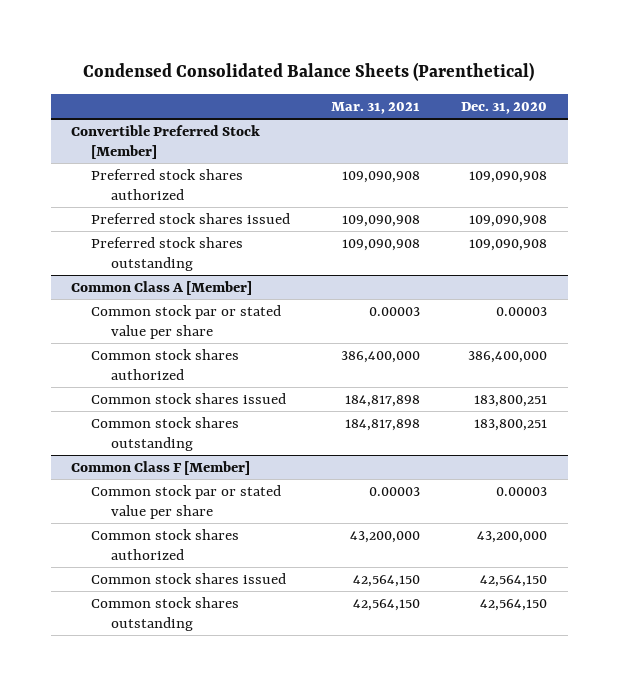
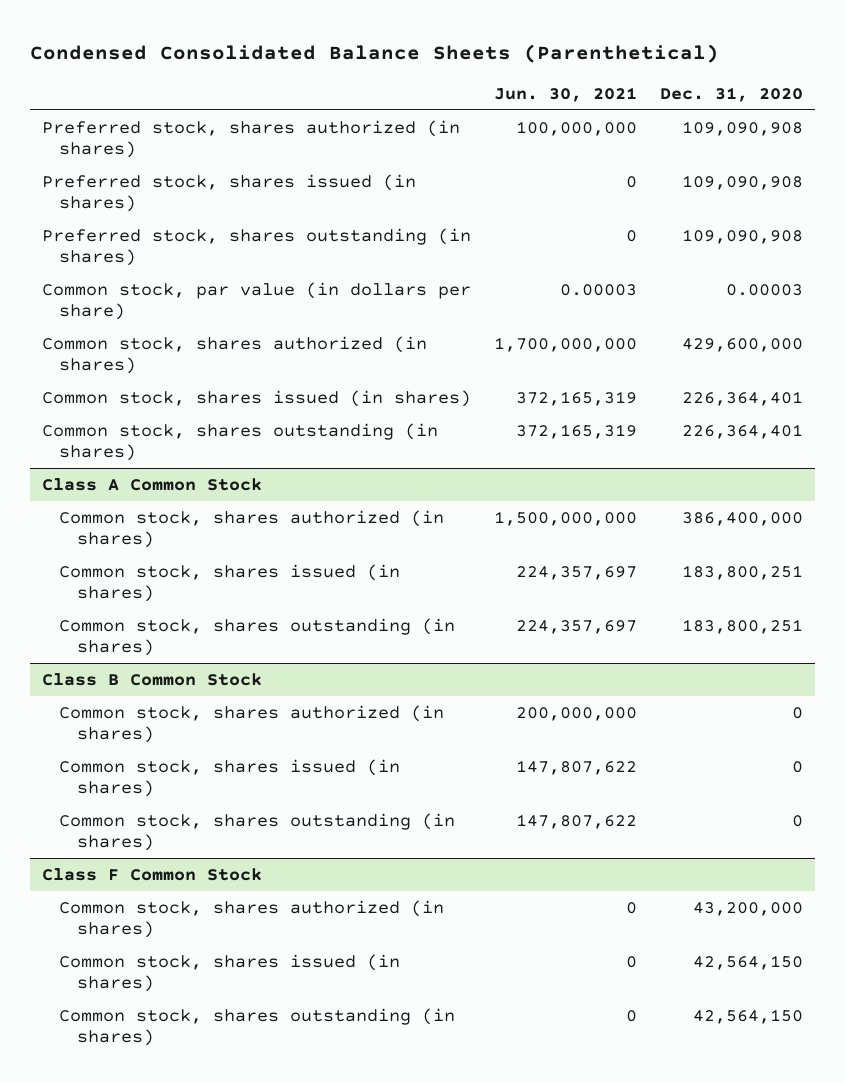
- | Mar. 31, 2021 | Dec. 31, 2020
+ | Jun. 30, 2021 | Dec. 31, 2020
- Convertible Preferred Stock [Member]
- Preferred stock shares authorized | 109,090,908 | 109,090,908
- Preferred stock shares issued | 109,090,908 | 109,090,908
- Preferred stock shares outstanding | 109,090,908 | 109,090,908
- Common Class A [Member]
- Common stock par or stated value per share | 0.00003 | 0.00003
- Common stock shares authorized | 386,400,000 | 386,400,000
- Common stock shares issued | 184,817,898 | 183,800,251
- Common stock shares outstanding | 184,817,898 | 183,800,251
- Common Class F [Member]
- Common stock par or stated value per share | 0.00003 | 0.00003
- Common stock shares authorized | 43,200,000 | 43,200,000
- Common stock shares issued | 42,564,150 | 42,564,150
- Common stock shares outstanding | 42,564,150 | 42,564,150
+ Preferred stock, shares authorized (in shares) | 100,000,000 | 109,090,908
+ Preferred stock, shares issued (in shares) | 0 | 109,090,908
+ Preferred stock, shares outstanding (in shares) | 0 | 109,090,908
+ Common stock, par value (in dollars per share) | 0.00003 | 0.00003
+ Common stock, shares authorized (in shares) | 1,700,000,000 | 429,600,000
+ Common stock, shares issued (in shares) | 372,165,319 | 226,364,401
+ Common stock, shares outstanding (in shares) | 372,165,319 | 226,364,401
+ Class A Common Stock
+ Common stock, shares authorized (in shares) | 1,500,000,000 | 386,400,000
+ Common stock, shares issued (in shares) | 224,357,697 | 183,800,251
+ Common stock, shares outstanding (in shares) | 224,357,697 | 183,800,251
+ Class B Common Stock
+ Common stock, shares authorized (in shares) | 200,000,000 | 0
+ Common stock, shares issued (in shares) | 147,807,622 | 0
+ Common stock, shares outstanding (in shares) | 147,807,622 | 0
+ Class F Common Stock
+ Common stock, shares authorized (in shares) | 0 | 43,200,000
+ Common stock, shares issued (in shares) | 0 | 42,564,150
+ Common stock, shares outstanding (in shares) | 0 | 42,564,150

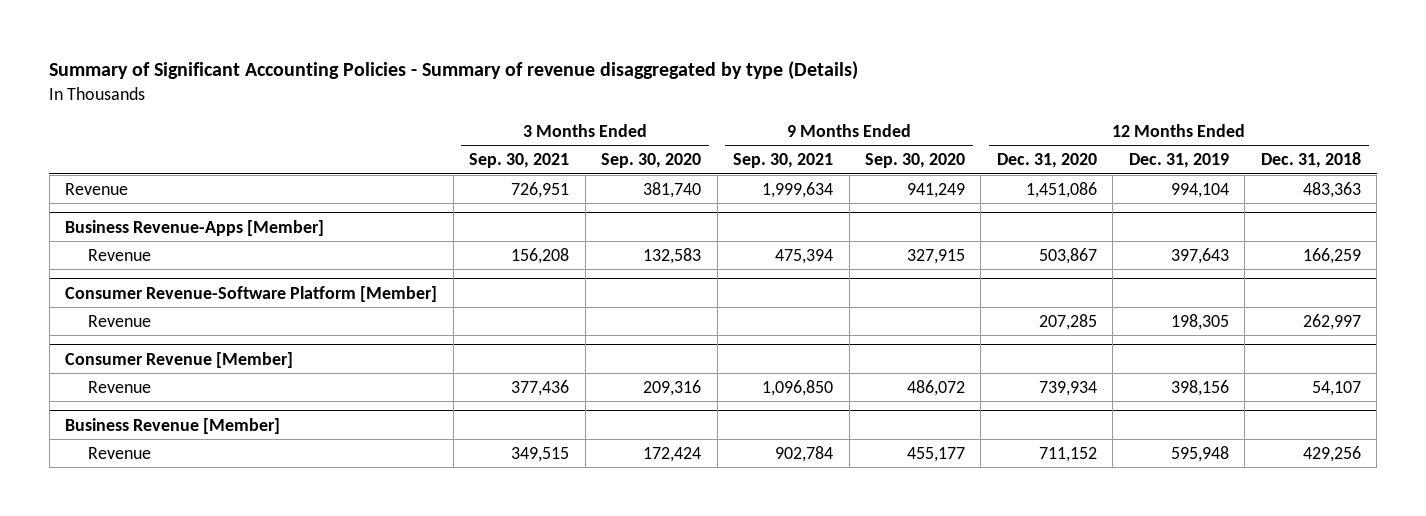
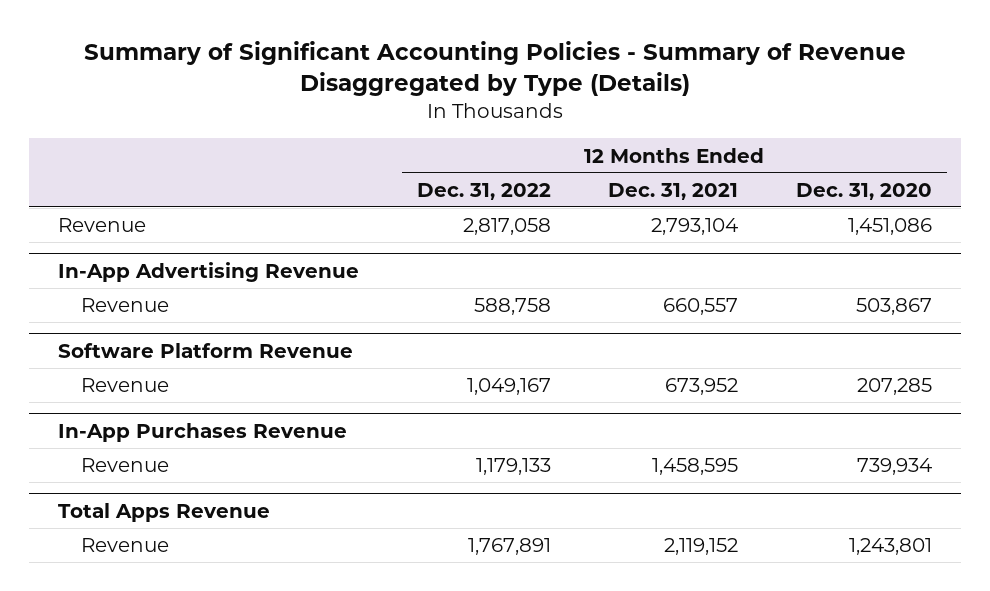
- Summary of Significant Accounting Policies - Summary of revenue disaggregated by type (Details)
+ Summary of Significant Accounting Policies - Summary of Revenue Disaggregated by Type (Details)
- | 3 Months Ended Sep. 30, 2021 | 3 Months Ended Sep. 30, 2020 | 9 Months Ended Sep. 30, 2021 | 9 Months Ended Sep. 30, 2020 | 12 Months Ended Dec. 31, 2020 | 12 Months Ended Dec. 31, 2019 | 12 Months Ended Dec. 31, 2018
+ | 12 Months Ended Dec. 31, 2022 | 12 Months Ended Dec. 31, 2021 | 12 Months Ended Dec. 31, 2020
- Business Revenue-Apps [Member]
+ In-App Advertising Revenue
- Consumer Revenue-Software Platform [Member]
+ Software Platform Revenue
- Consumer Revenue [Member]
+ In-App Purchases Revenue
- Business Revenue [Member]
- Revenue | 349,515 | 172,424 | 902,784 | 455,177 | 711,152 | 595,948 | 429,256
+ Total Apps Revenue
+ Revenue | 1,767,891 | 2,119,152 | 1,243,801

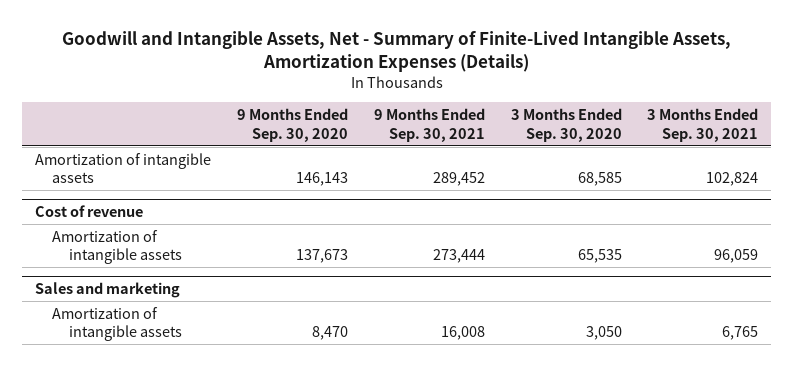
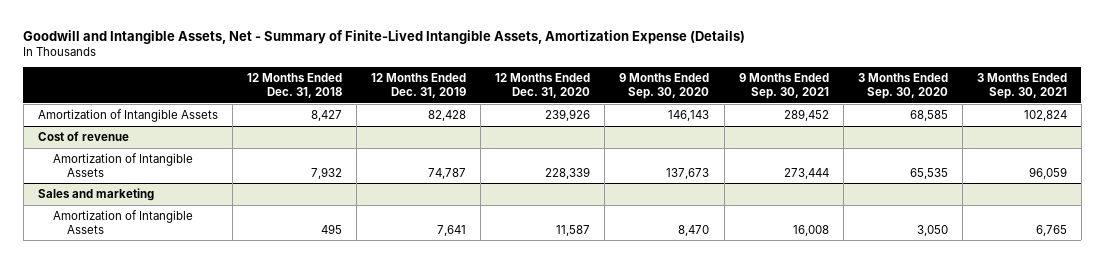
- Goodwill and Intangible Assets, Net - Summary of Finite-Lived Intangible Assets, Amortization Expenses (Details)
+ Goodwill and Intangible Assets, Net - Summary of Finite-Lived Intangible Assets, Amortization Expense (Details)
- | 9 Months Ended Sep. 30, 2020 | 9 Months Ended Sep. 30, 2021 | 3 Months Ended Sep. 30, 2020 | 3 Months Ended Sep. 30, 2021
+ | 12 Months Ended Dec. 31, 2018 | 12 Months Ended Dec. 31, 2019 | 12 Months Ended Dec. 31, 2020 | 9 Months Ended Sep. 30, 2020 | 9 Months Ended Sep. 30, 2021 | 3 Months Ended Sep. 30, 2020 | 3 Months Ended Sep. 30, 2021
- Amortization of intangible assets | 146,143 | 289,452 | 68,585 | 102,824
+ Amortization of Intangible Assets | 8,427 | 82,428 | 239,926 | 146,143 | 289,452 | 68,585 | 102,824
@ Cost of revenue
- Amortization of intangible assets | 137,673 | 273,444 | 65,535 | 96,059
+ Amortization of Intangible Assets | 7,932 | 74,787 | 228,339 | 137,673 | 273,444 | 65,535 | 96,059
@ Sales and marketing
- Amortization of intangible assets | 8,470 | 16,008 | 3,050 | 6,765
+ Amortization of Intangible Assets | 495 | 7,641 | 11,587 | 8,470 | 16,008 | 3,050 | 6,765

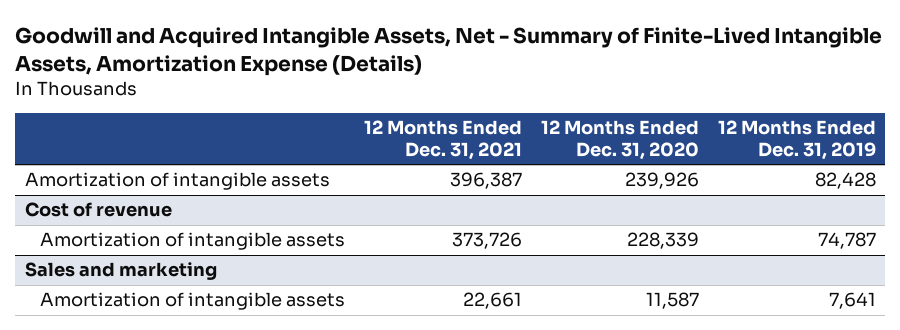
- Goodwill and Intangible Assets, Net - Summary of Finite-Lived Intangible Assets, Amortization Expense (Details)
+ Goodwill and Acquired Intangible Assets, Net - Summary of Finite-Lived Intangible Assets, Amortization Expense (Details)
- | 12 Months Ended Dec. 31, 2018 | 12 Months Ended Dec. 31, 2019 | 12 Months Ended Dec. 31, 2020 | 9 Months Ended Sep. 30, 2020 | 9 Months Ended Sep. 30, 2021 | 3 Months Ended Sep. 30, 2020 | 3 Months Ended Sep. 30, 2021
+ | 12 Months Ended Dec. 31, 2021 | 12 Months Ended Dec. 31, 2020 | 12 Months Ended Dec. 31, 2019
- Amortization of Intangible Assets | 8,427 | 82,428 | 239,926 | 146,143 | 289,452 | 68,585 | 102,824
+ Amortization of intangible assets | 396,387 | 239,926 | 82,428
@ Cost of revenue
- Amortization of Intangible Assets | 7,932 | 74,787 | 228,339 | 137,673 | 273,444 | 65,535 | 96,059
+ Amortization of intangible assets | 373,726 | 228,339 | 74,787
@ Sales and marketing
- Amortization of Intangible Assets | 495 | 7,641 | 11,587 | 8,470 | 16,008 | 3,050 | 6,765
+ Amortization of intangible assets | 22,661 | 11,587 | 7,641

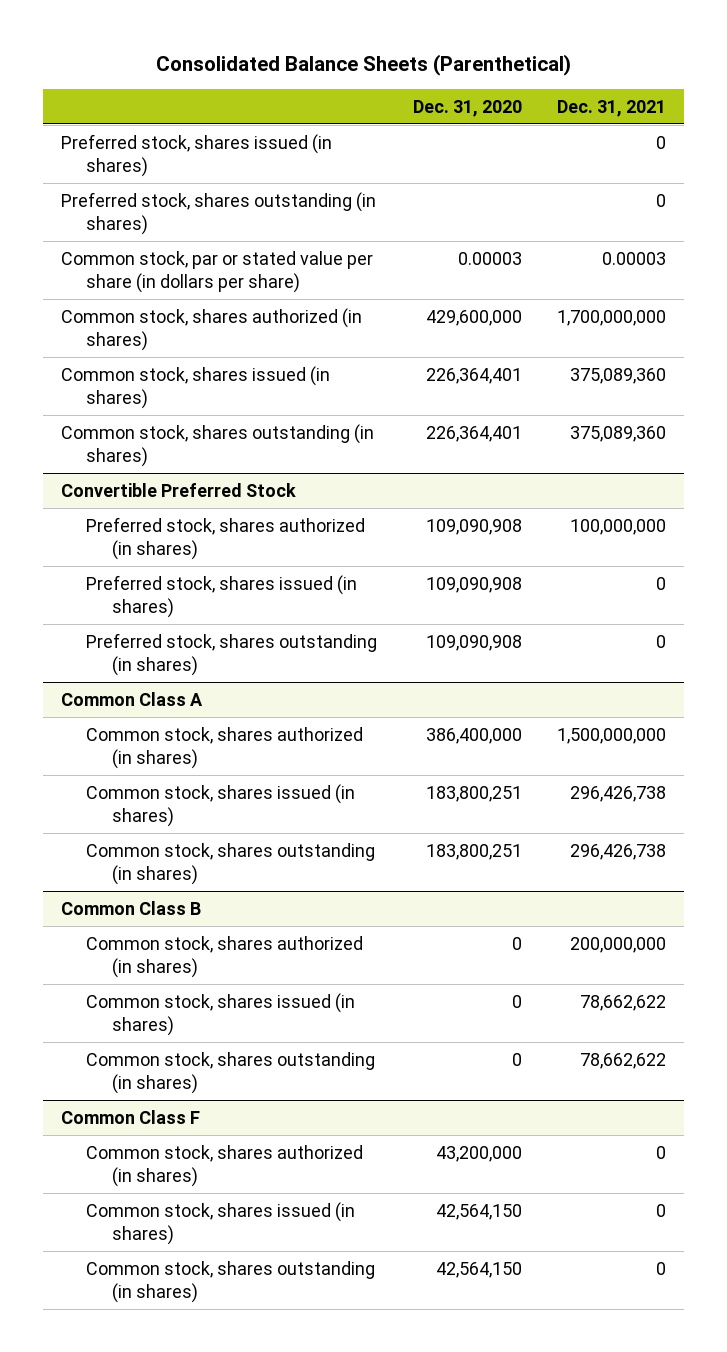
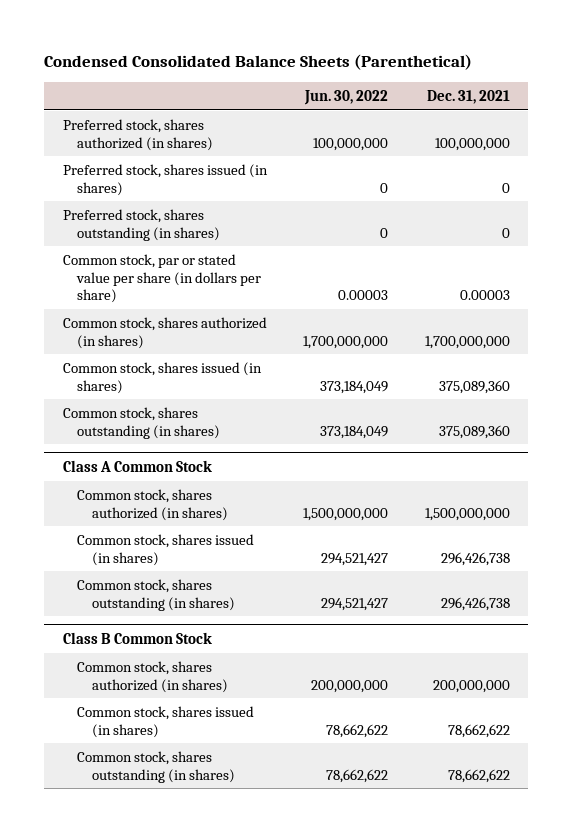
- Consolidated Balance Sheets (Parenthetical)
+ Condensed Consolidated Balance Sheets (Parenthetical)
- | Dec. 31, 2020 | Dec. 31, 2021
+ | Jun. 30, 2022 | Dec. 31, 2021
+ Preferred stock, shares authorized (in shares) | 100,000,000 | 100,000,000
- Convertible Preferred Stock
- Preferred stock, shares authorized (in shares) | 109,090,908 | 100,000,000
- Preferred stock, shares issued (in shares) | 109,090,908 | 0
- Preferred stock, shares outstanding (in shares) | 109,090,908 | 0
- Common Class A
+ Class A Common Stock
- Common Class B
+ Class B Common Stock
- Common Class F
- Common stock, shares authorized (in shares) | 43,200,000 | 0
- Common stock, shares issued (in shares) | 42,564,150 | 0
- Common stock, shares outstanding (in shares) | 42,564,150 | 0

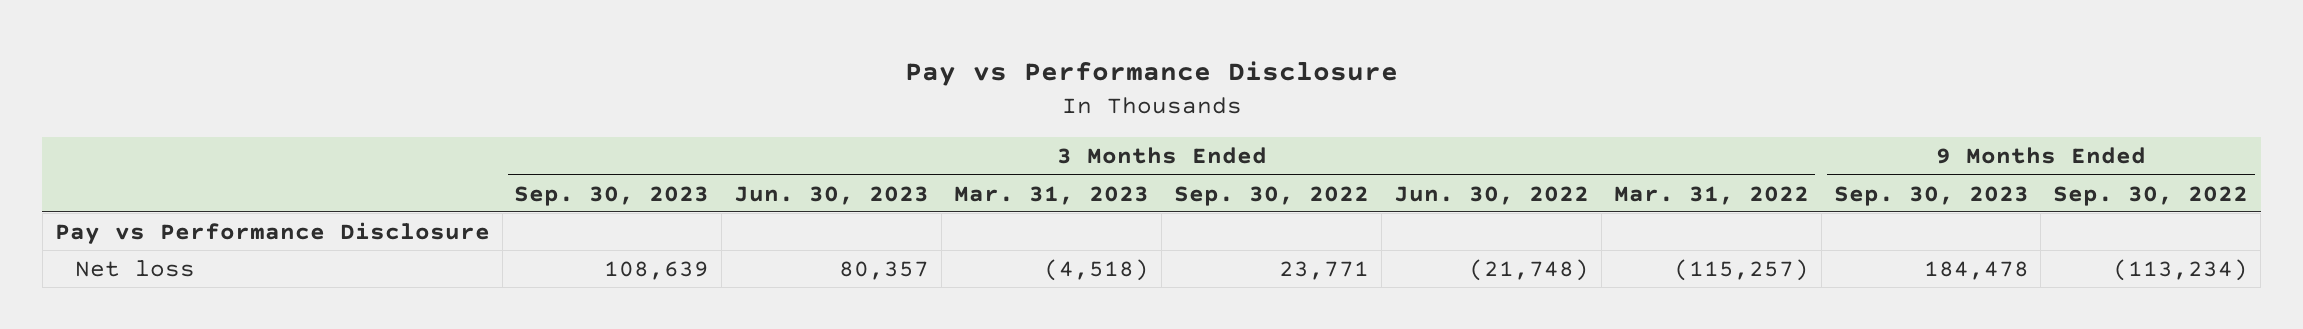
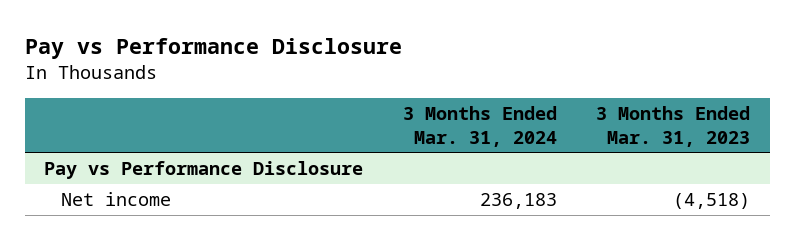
- | 3 Months Ended Sep. 30, 2023 | 3 Months Ended Jun. 30, 2023 | 3 Months Ended Mar. 31, 2023 | 3 Months Ended Sep. 30, 2022 | 3 Months Ended Jun. 30, 2022 | 3 Months Ended Mar. 31, 2022 | 9 Months Ended Sep. 30, 2023 | 9 Months Ended Sep. 30, 2022
+ | 3 Months Ended Mar. 31, 2024 | 3 Months Ended Mar. 31, 2023
- Net loss | 108,639 | 80,357 | (4,518) | 23,771 | (21,748) | (115,257) | 184,478 | (113,234)
+ Net income | 236,183 | (4,518)

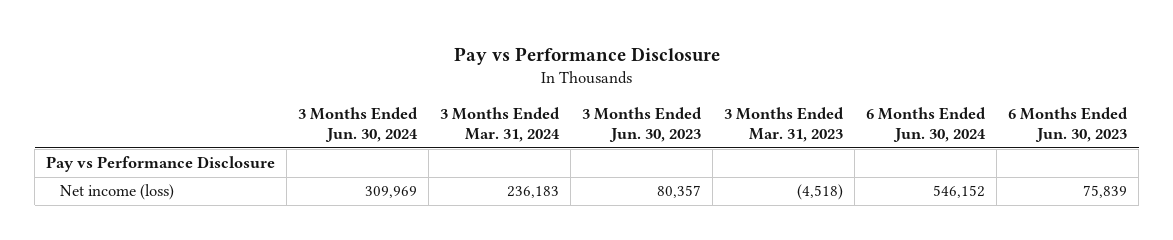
- | 3 Months Ended Mar. 31, 2024 | 3 Months Ended Mar. 31, 2023
+ | 3 Months Ended Jun. 30, 2024 | 3 Months Ended Mar. 31, 2024 | 3 Months Ended Jun. 30, 2023 | 3 Months Ended Mar. 31, 2023 | 6 Months Ended Jun. 30, 2024 | 6 Months Ended Jun. 30, 2023
- Net income | 236,183 | (4,518)
+ Net income (loss) | 309,969 | 236,183 | 80,357 | (4,518) | 546,152 | 75,839

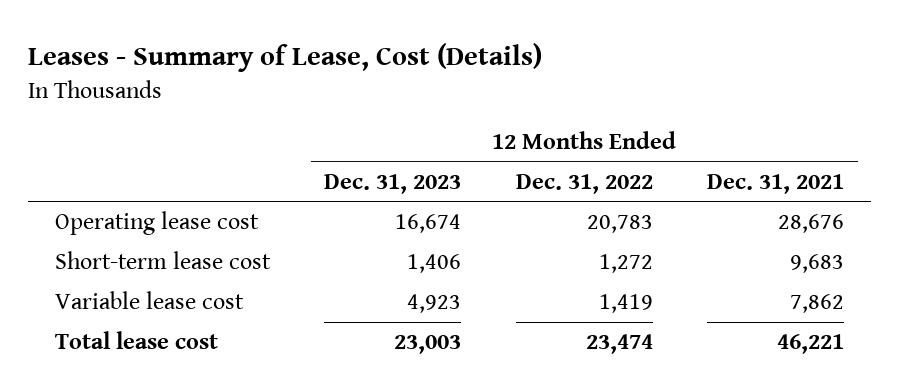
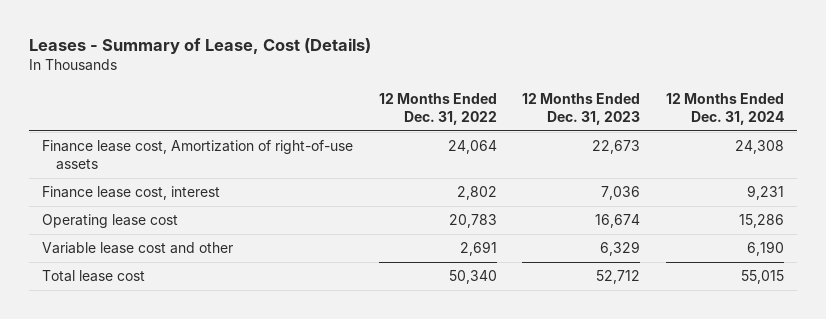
- | 12 Months Ended Dec. 31, 2023 | 12 Months Ended Dec. 31, 2022 | 12 Months Ended Dec. 31, 2021
+ | 12 Months Ended Dec. 31, 2022 | 12 Months Ended Dec. 31, 2023 | 12 Months Ended Dec. 31, 2024
+ Finance lease cost, Amortization of right-of-use assets | 24,064 | 22,673 | 24,308
+ Finance lease cost, interest | 2,802 | 7,036 | 9,231
- Short-term lease cost | 1,406 | 1,272 | 9,683
- Variable lease cost | 4,923 | 1,419 | 7,862
- Total lease cost | 23,003 | 23,474 | 46,221
+ Variable lease cost and other | 2,691 | 6,329 | 6,190
+ Total lease cost | 50,340 | 52,712 | 55,015

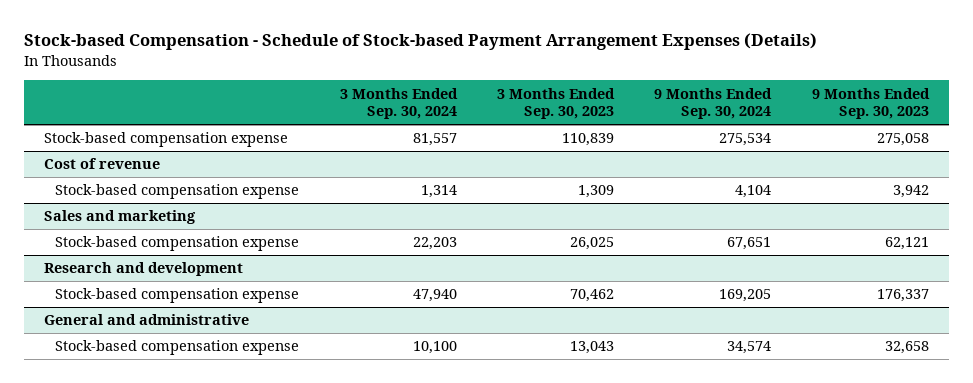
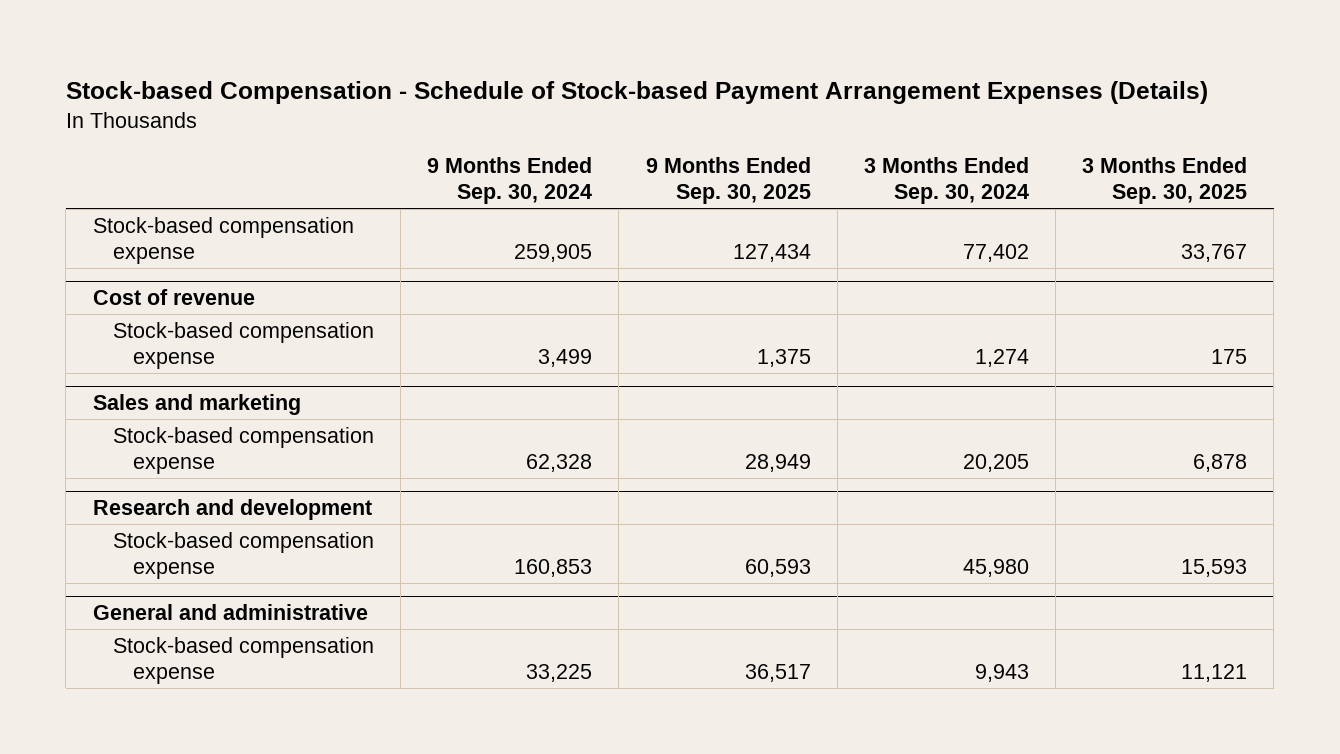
- | 3 Months Ended Sep. 30, 2024 | 3 Months Ended Sep. 30, 2023 | 9 Months Ended Sep. 30, 2024 | 9 Months Ended Sep. 30, 2023
+ | 9 Months Ended Sep. 30, 2024 | 9 Months Ended Sep. 30, 2025 | 3 Months Ended Sep. 30, 2024 | 3 Months Ended Sep. 30, 2025
- Stock-based compensation expense | 81,557 | 110,839 | 275,534 | 275,058
+ Stock-based compensation expense | 259,905 | 127,434 | 77,402 | 33,767
@ Cost of revenue
- Stock-based compensation expense | 1,314 | 1,309 | 4,104 | 3,942
+ Stock-based compensation expense | 3,499 | 1,375 | 1,274 | 175
@ Sales and marketing
- Stock-based compensation expense | 22,203 | 26,025 | 67,651 | 62,121
+ Stock-based compensation expense | 62,328 | 28,949 | 20,205 | 6,878
@ Research and development
- Stock-based compensation expense | 47,940 | 70,462 | 169,205 | 176,337
+ Stock-based compensation expense | 160,853 | 60,593 | 45,980 | 15,593
@ General and administrative
- Stock-based compensation expense | 10,100 | 13,043 | 34,574 | 32,658
+ Stock-based compensation expense | 33,225 | 36,517 | 9,943 | 11,121

